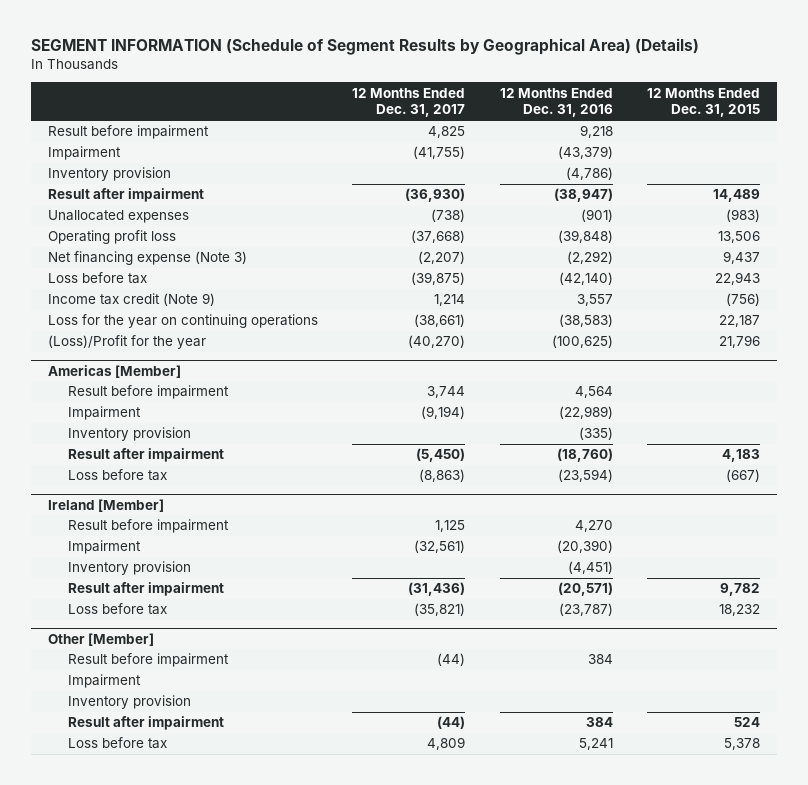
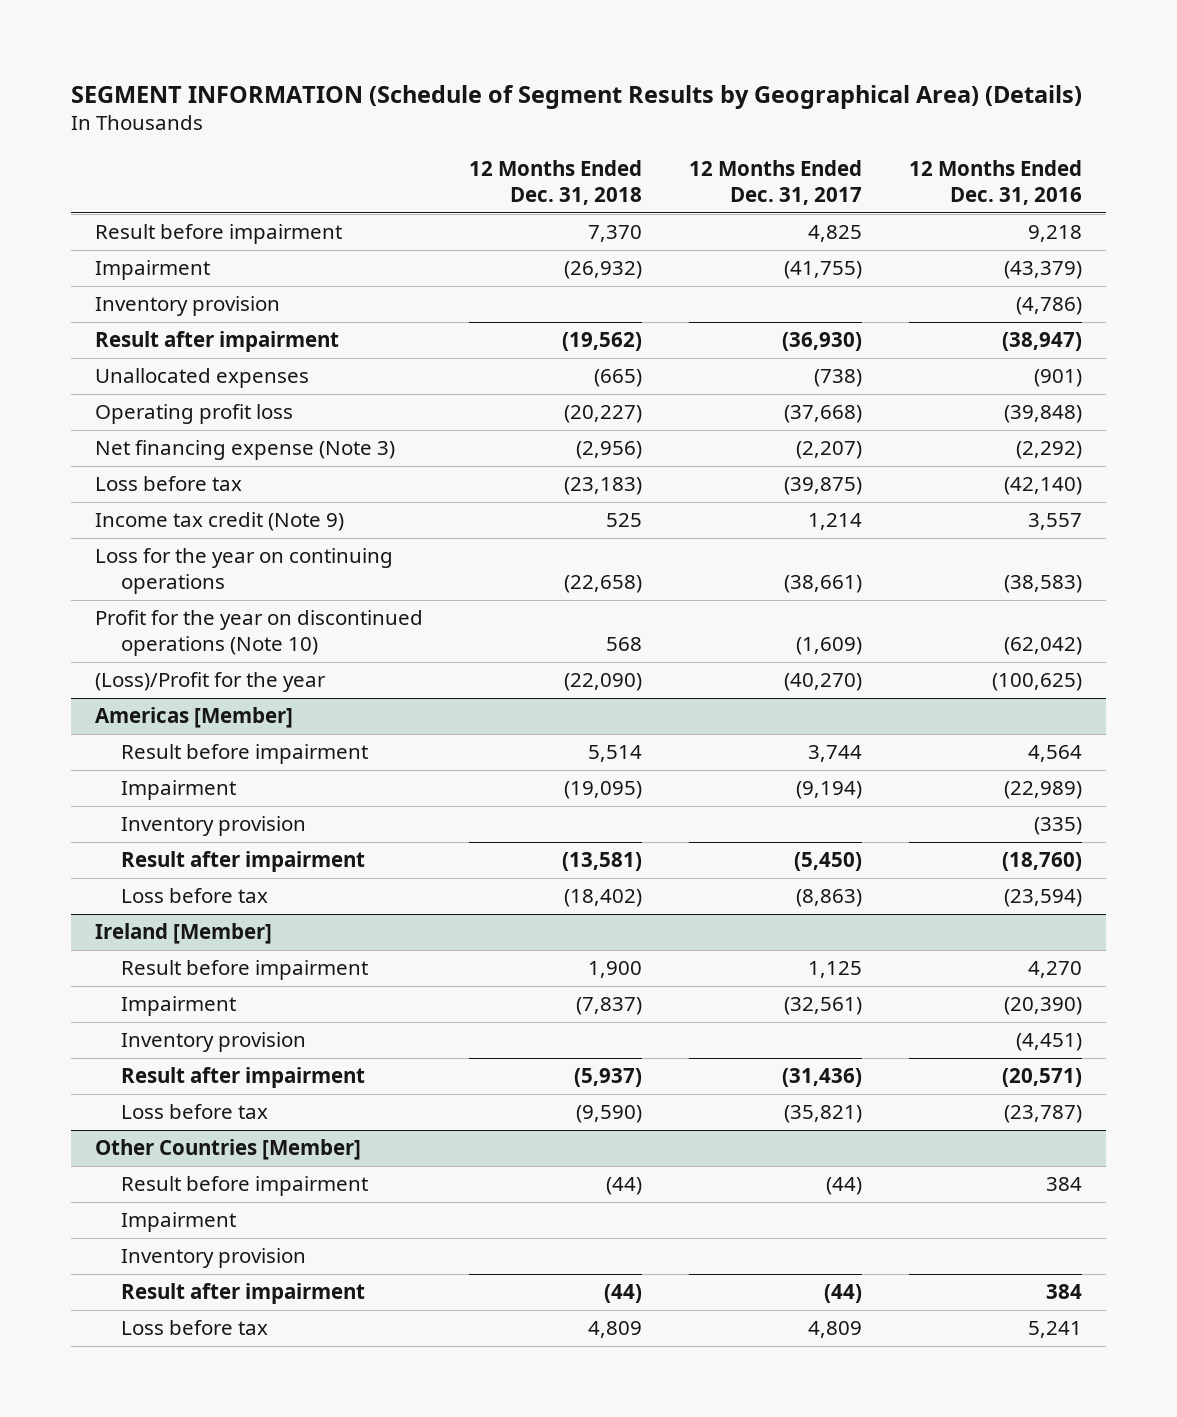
- | 12 Months Ended Dec. 31, 2017 | 12 Months Ended Dec. 31, 2016 | 12 Months Ended Dec. 31, 2015
+ | 12 Months Ended Dec. 31, 2018 | 12 Months Ended Dec. 31, 2017 | 12 Months Ended Dec. 31, 2016
+ Profit for the year on discontinued operations (Note 10) | 568 | (1,609) | (62,042)
- Other [Member]
+ Other Countries [Member]

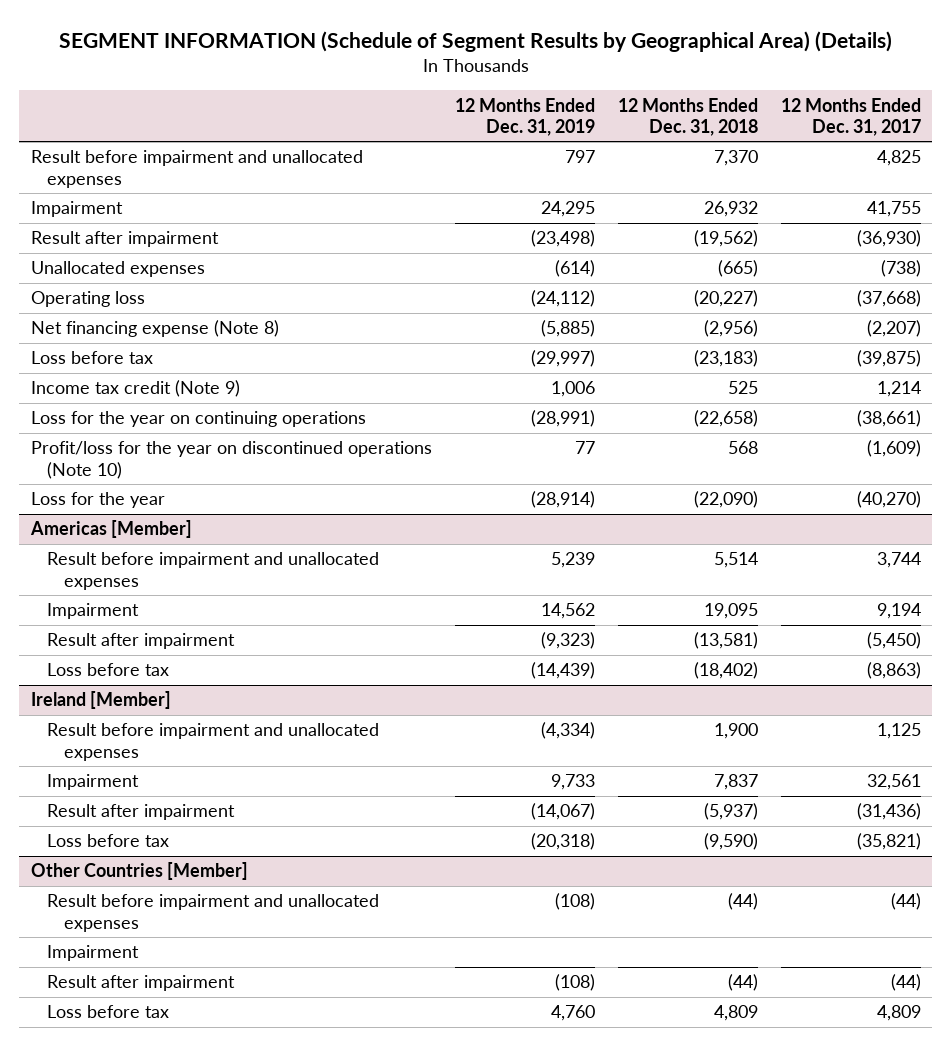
- | 12 Months Ended Dec. 31, 2018 | 12 Months Ended Dec. 31, 2017 | 12 Months Ended Dec. 31, 2016
+ | 12 Months Ended Dec. 31, 2019 | 12 Months Ended Dec. 31, 2018 | 12 Months Ended Dec. 31, 2017
- Result before impairment | 7,370 | 4,825 | 9,218
- Impairment | (26,932) | (41,755) | (43,379)
- Inventory provision | | | (4,786)
+ Result before impairment and unallocated expenses | 797 | 7,370 | 4,825
+ Impairment | 24,295 | 26,932 | 41,755
- Operating profit loss | (20,227) | (37,668) | (39,848)
- Net financing expense (Note 3) | (2,956) | (2,207) | (2,292)
+ Operating loss | (24,112) | (20,227) | (37,668)
+ Net financing expense (Note 8) | (5,885) | (2,956) | (2,207)
- Profit for the year on discontinued operations (Note 10) | 568 | (1,609) | (62,042)
- (Loss)/Profit for the year | (22,090) | (40,270) | (100,625)
+ Profit/loss for the year on discontinued operations (Note 10) | 77 | 568 | (1,609)
+ Loss for the year | (28,914) | (22,090) | (40,270)
@ Americas [Member]
- Result before impairment | 5,514 | 3,744 | 4,564
- Impairment | (19,095) | (9,194) | (22,989)
- Inventory provision | | | (335)
+ Result before impairment and unallocated expenses | 5,239 | 5,514 | 3,744
+ Impairment | 14,562 | 19,095 | 9,194
@ Ireland [Member]
- Result before impairment | 1,900 | 1,125 | 4,270
- Impairment | (7,837) | (32,561) | (20,390)
- Inventory provision | | | (4,451)
+ Result before impairment and unallocated expenses | (4,334) | 1,900 | 1,125
+ Impairment | 9,733 | 7,837 | 32,561
@ Other Countries [Member]
- Result before impairment | (44) | (44) | 384
+ Result before impairment and unallocated expenses | (108) | (44) | (44)
- Inventory provision

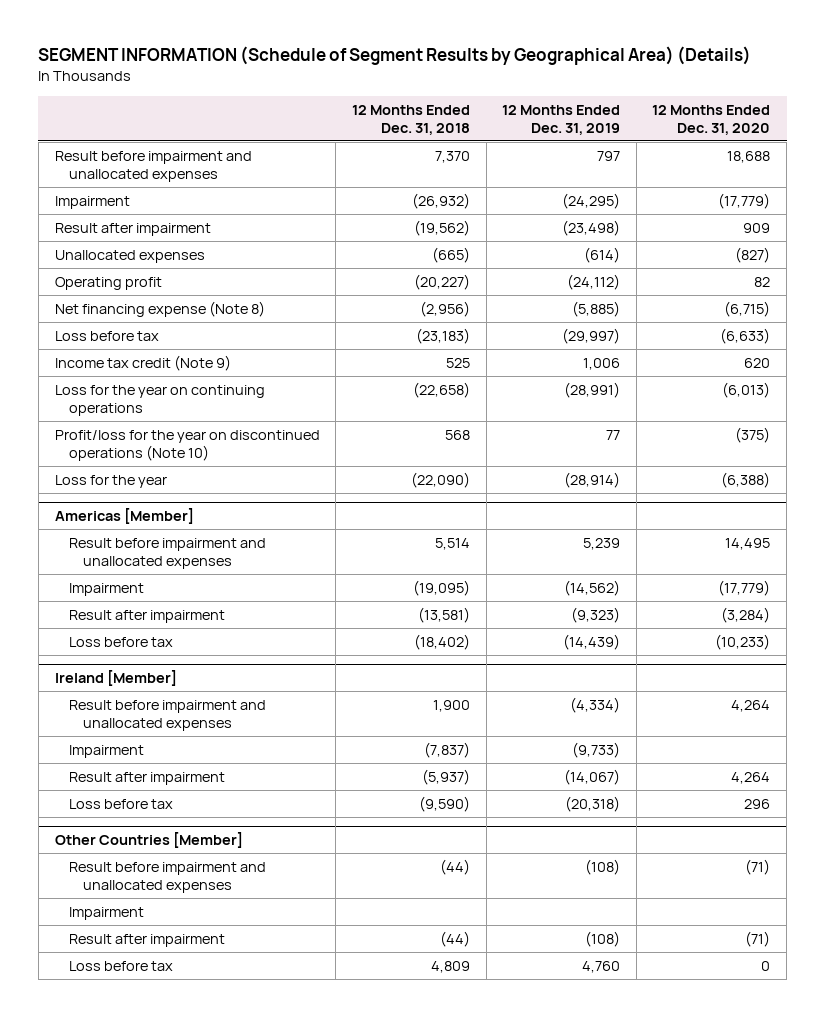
- | 12 Months Ended Dec. 31, 2019 | 12 Months Ended Dec. 31, 2018 | 12 Months Ended Dec. 31, 2017
+ | 12 Months Ended Dec. 31, 2018 | 12 Months Ended Dec. 31, 2019 | 12 Months Ended Dec. 31, 2020
- Impairment | 24,295 | 26,932 | 41,755
+ Impairment | (26,932) | (24,295) | (17,779)
- Operating loss | (24,112) | (20,227) | (37,668)
+ Operating profit | (20,227) | (24,112) | 82
@ Americas [Member]
- Impairment | 14,562 | 19,095 | 9,194
+ Impairment | (19,095) | (14,562) | (17,779)
@ Ireland [Member]
- Impairment | 9,733 | 7,837 | 32,561
+ Impairment | (7,837) | (9,733) |

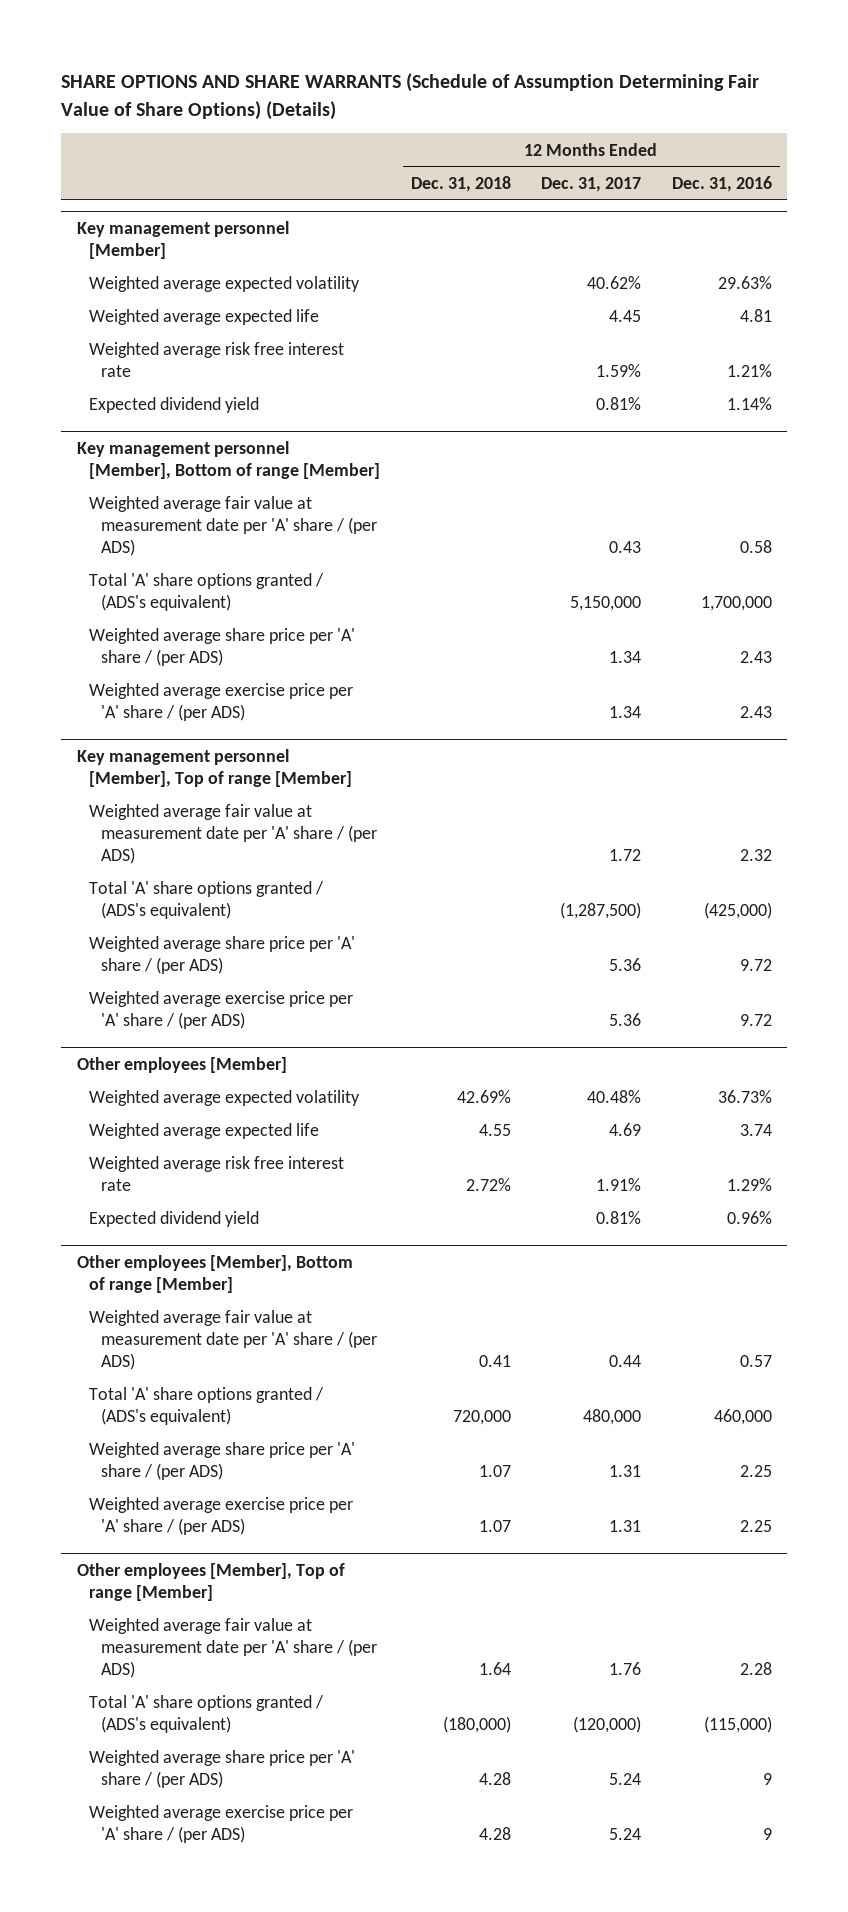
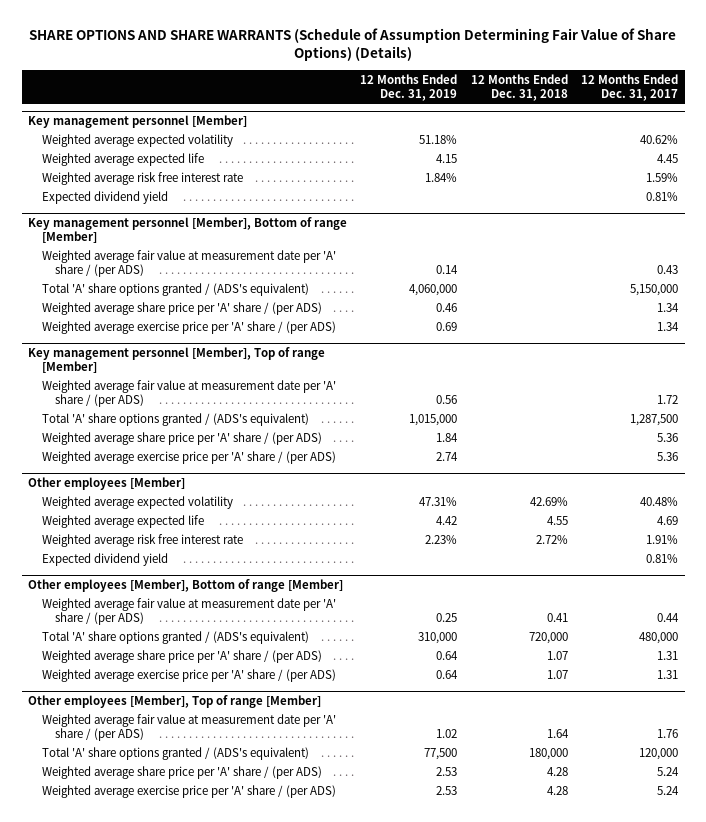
- | 12 Months Ended Dec. 31, 2018 | 12 Months Ended Dec. 31, 2017 | 12 Months Ended Dec. 31, 2016
+ | 12 Months Ended Dec. 31, 2019 | 12 Months Ended Dec. 31, 2018 | 12 Months Ended Dec. 31, 2017
@ Key management personnel [Member], Top of range [Member]
- Total 'A' share options granted / (ADS's equivalent) | | (1,287,500) | (425,000)
+ Total 'A' share options granted / (ADS's equivalent) | 1,015,000 | | 1,287,500
@ Other employees [Member], Top of range [Member]
- Total 'A' share options granted / (ADS's equivalent) | (180,000) | (120,000) | (115,000)
+ Total 'A' share options granted / (ADS's equivalent) | 77,500 | 180,000 | 120,000

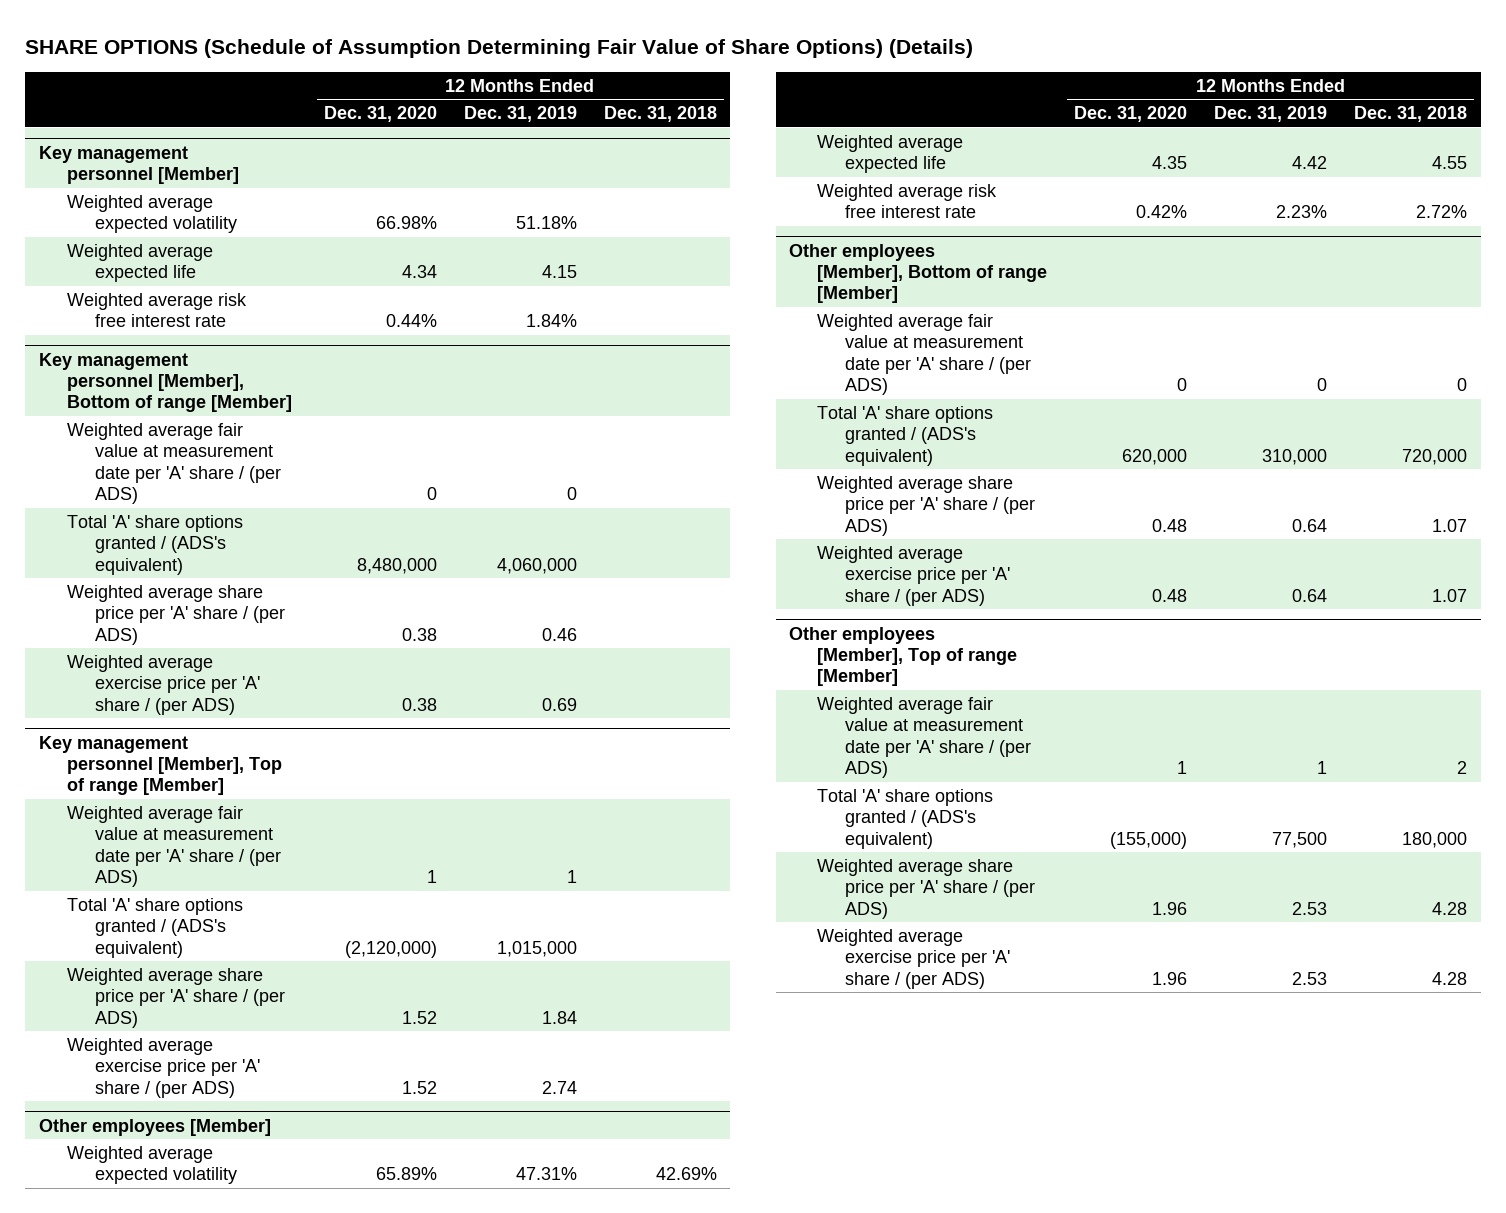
- SHARE OPTIONS AND SHARE WARRANTS (Schedule of Assumption Determining Fair Value of Share Options) (Details)
+ SHARE OPTIONS (Schedule of Assumption Determining Fair Value of Share Options) (Details)
- | 12 Months Ended Dec. 31, 2019 | 12 Months Ended Dec. 31, 2018 | 12 Months Ended Dec. 31, 2017
+ | 12 Months Ended Dec. 31, 2020 | 12 Months Ended Dec. 31, 2019 | 12 Months Ended Dec. 31, 2018
@ Key management personnel [Member]
- Expected dividend yield | | | 0.81%
@ Key management personnel [Member], Bottom of range [Member]
- Weighted average fair value at measurement date per 'A' share / (per ADS) | 0.14 | | 0.43
+ Weighted average fair value at measurement date per 'A' share / (per ADS) | 0 | 0 |
@ Key management personnel [Member], Top of range [Member]
- Weighted average fair value at measurement date per 'A' share / (per ADS) | 0.56 | | 1.72
+ Weighted average fair value at measurement date per 'A' share / (per ADS) | 1 | 1 |
@ Other employees [Member]
- Expected dividend yield | | | 0.81%
@ Other employees [Member], Bottom of range [Member]
- Weighted average fair value at measurement date per 'A' share / (per ADS) | 0.25 | 0.41 | 0.44
+ Weighted average fair value at measurement date per 'A' share / (per ADS) | 0 | 0 | 0
@ Other employees [Member], Top of range [Member]
- Weighted average fair value at measurement date per 'A' share / (per ADS) | 1.02 | 1.64 | 1.76
+ Weighted average fair value at measurement date per 'A' share / (per ADS) | 1 | 1 | 2

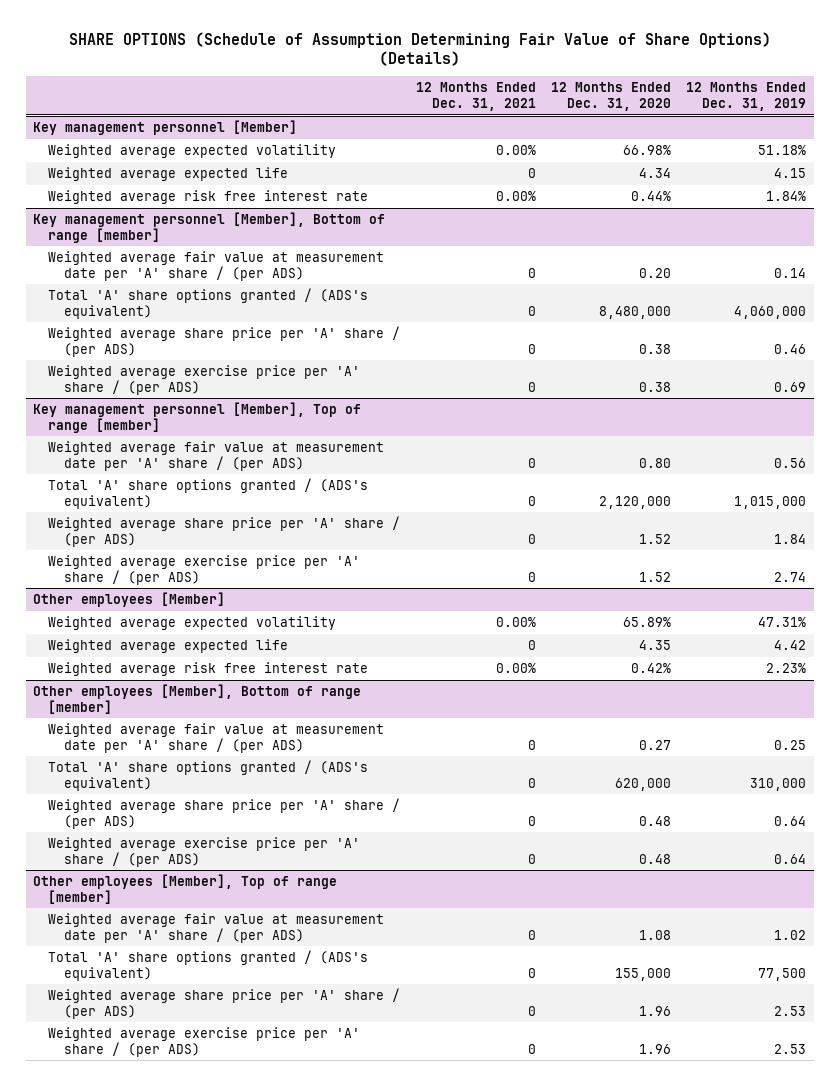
- | 12 Months Ended Dec. 31, 2020 | 12 Months Ended Dec. 31, 2019 | 12 Months Ended Dec. 31, 2018
+ | 12 Months Ended Dec. 31, 2021 | 12 Months Ended Dec. 31, 2020 | 12 Months Ended Dec. 31, 2019
- Key management personnel [Member], Bottom of range [Member]
- Weighted average fair value at measurement date per 'A' share / (per ADS) | 0 | 0 |
+ Key management personnel [Member], Bottom of range [member]
+ Weighted average fair value at measurement date per 'A' share / (per ADS) | 0 | 0.20 | 0.14
- Key management personnel [Member], Top of range [Member]
- Weighted average fair value at measurement date per 'A' share / (per ADS) | 1 | 1 |
- Total 'A' share options granted / (ADS's equivalent) | (2,120,000) | 1,015,000 |
+ Key management personnel [Member], Top of range [member]
+ Weighted average fair value at measurement date per 'A' share / (per ADS) | 0 | 0.80 | 0.56
+ Total 'A' share options granted / (ADS's equivalent) | 0 | 2,120,000 | 1,015,000
- Other employees [Member], Bottom of range [Member]
- Weighted average fair value at measurement date per 'A' share / (per ADS) | 0 | 0 | 0
+ Other employees [Member], Bottom of range [member]
+ Weighted average fair value at measurement date per 'A' share / (per ADS) | 0 | 0.27 | 0.25
- Other employees [Member], Top of range [Member]
- Weighted average fair value at measurement date per 'A' share / (per ADS) | 1 | 1 | 2
- Total 'A' share options granted / (ADS's equivalent) | (155,000) | 77,500 | 180,000
+ Other employees [Member], Top of range [member]
+ Weighted average fair value at measurement date per 'A' share / (per ADS) | 0 | 1.08 | 1.02
+ Total 'A' share options granted / (ADS's equivalent) | 0 | 155,000 | 77,500

